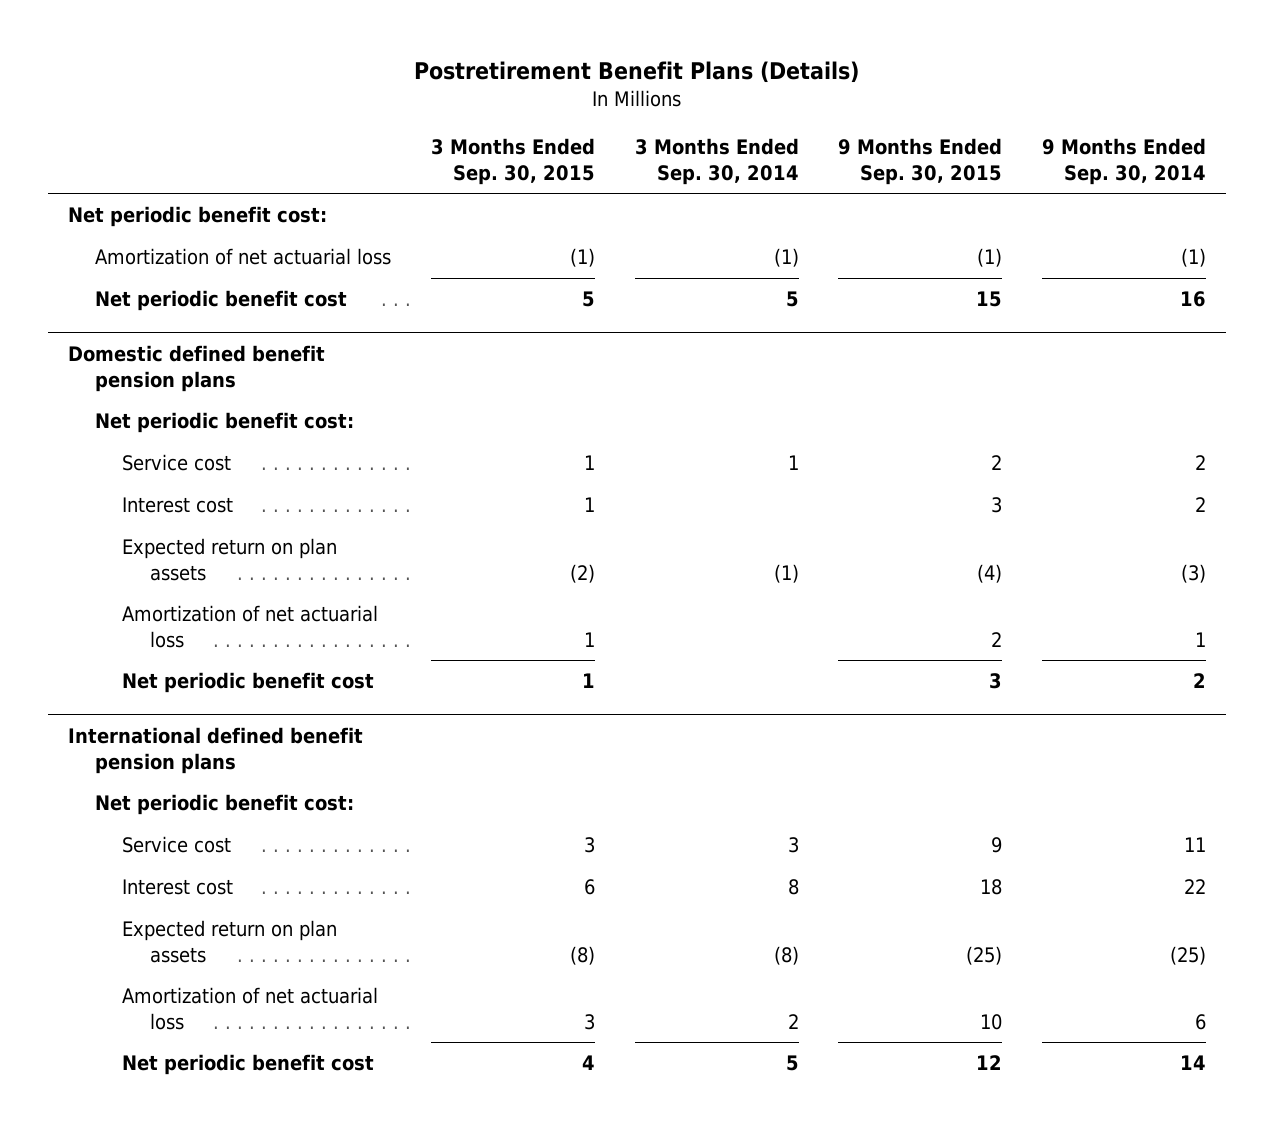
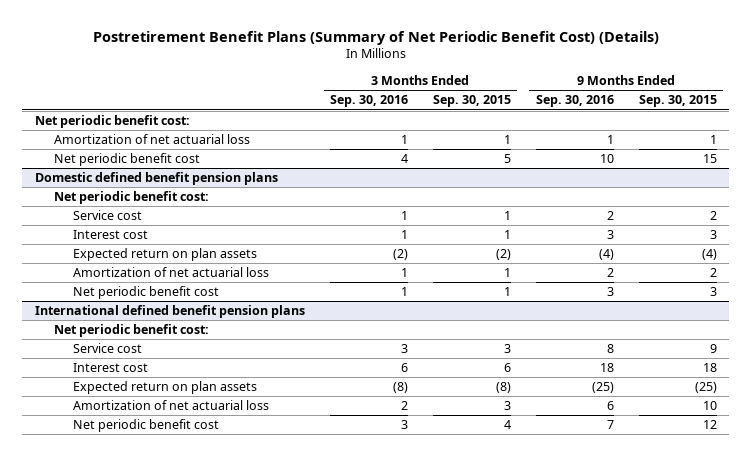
- Postretirement Benefit Plans (Details)
+ Postretirement Benefit Plans (Summary of Net Periodic Benefit Cost) (Details)
- | 3 Months Ended Sep. 30, 2015 | 3 Months Ended Sep. 30, 2014 | 9 Months Ended Sep. 30, 2015 | 9 Months Ended Sep. 30, 2014
+ | 3 Months Ended Sep. 30, 2016 | 3 Months Ended Sep. 30, 2015 | 9 Months Ended Sep. 30, 2016 | 9 Months Ended Sep. 30, 2015
- Amortization of net actuarial loss | (1) | (1) | (1) | (1)
+ Amortization of net actuarial loss | 1 | 1 | 1 | 1

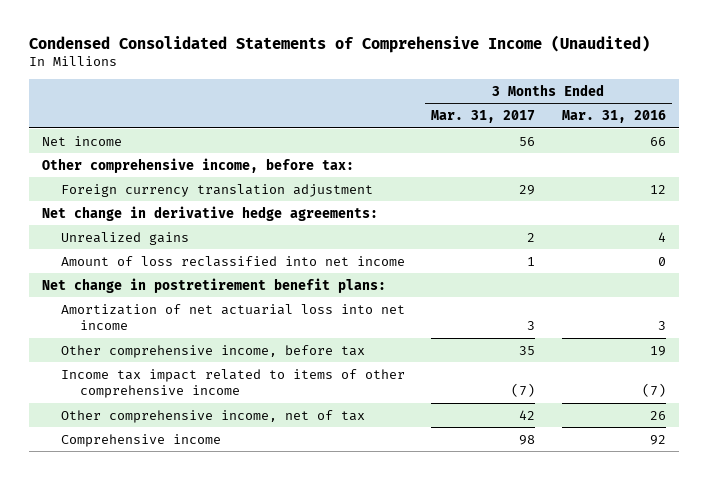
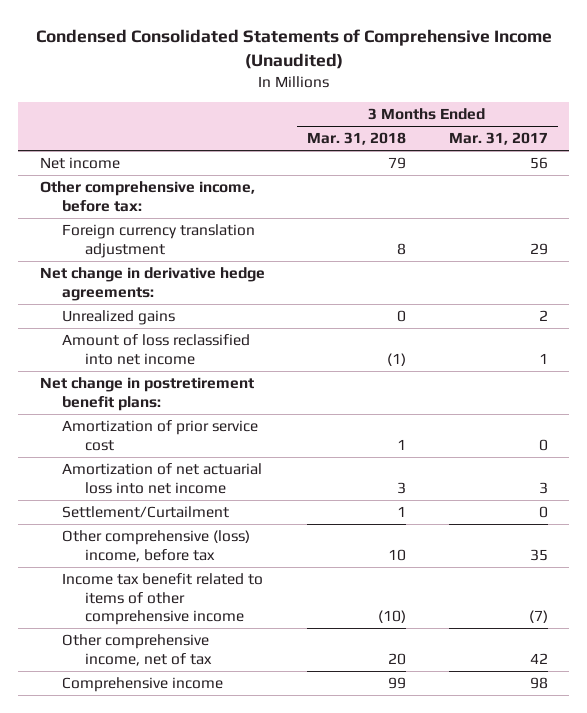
- | 3 Months Ended Mar. 31, 2017 | 3 Months Ended Mar. 31, 2016
+ | 3 Months Ended Mar. 31, 2018 | 3 Months Ended Mar. 31, 2017
+ Amortization of prior service cost | 1 | 0
- Other comprehensive income, before tax | 35 | 19
- Income tax impact related to items of other comprehensive income | (7) | (7)
+ Settlement/Curtailment | 1 | 0
+ Other comprehensive (loss) income, before tax | 10 | 35
+ Income tax benefit related to items of other comprehensive income | (10) | (7)

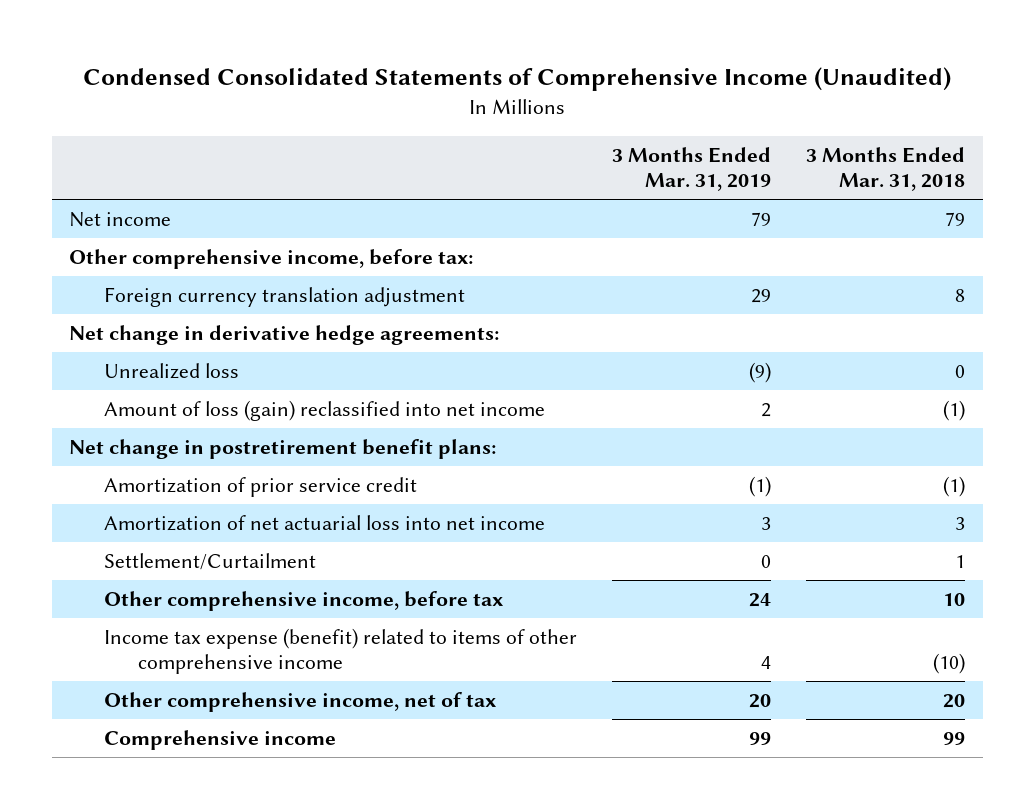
- | 3 Months Ended Mar. 31, 2018 | 3 Months Ended Mar. 31, 2017
+ | 3 Months Ended Mar. 31, 2019 | 3 Months Ended Mar. 31, 2018
- Unrealized gains | 0 | 2
- Amount of loss reclassified into net income | (1) | 1
+ Unrealized loss | (9) | 0
+ Amount of loss (gain) reclassified into net income | 2 | (1)
- Amortization of prior service cost | 1 | 0
+ Amortization of prior service credit | (1) | (1)
- Other comprehensive (loss) income, before tax | 10 | 35
- Income tax benefit related to items of other comprehensive income | (10) | (7)
+ Other comprehensive income, before tax | 24 | 10
+ Income tax expense (benefit) related to items of other comprehensive income | 4 | (10)

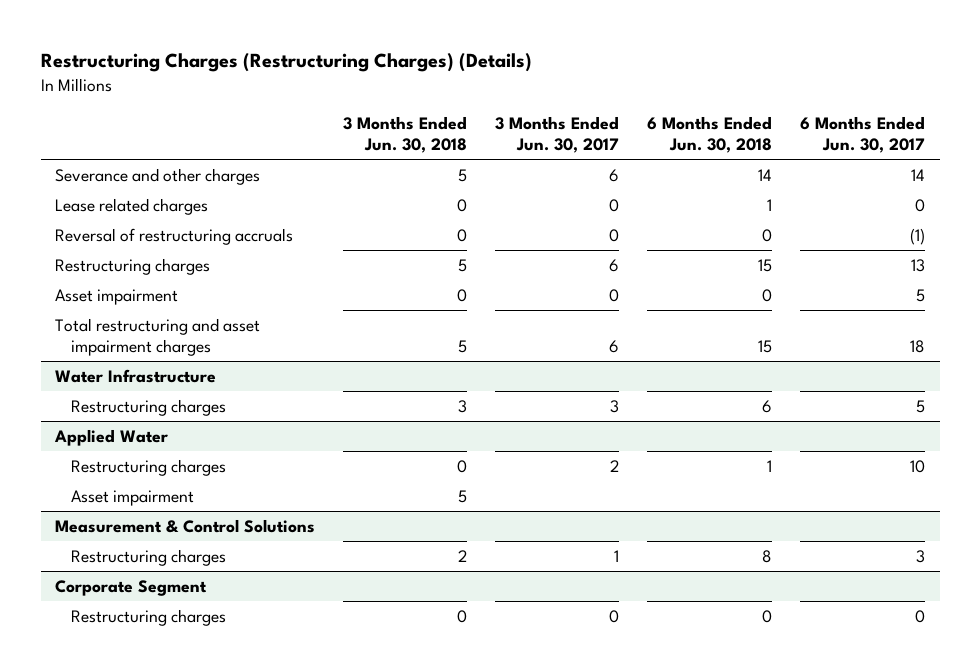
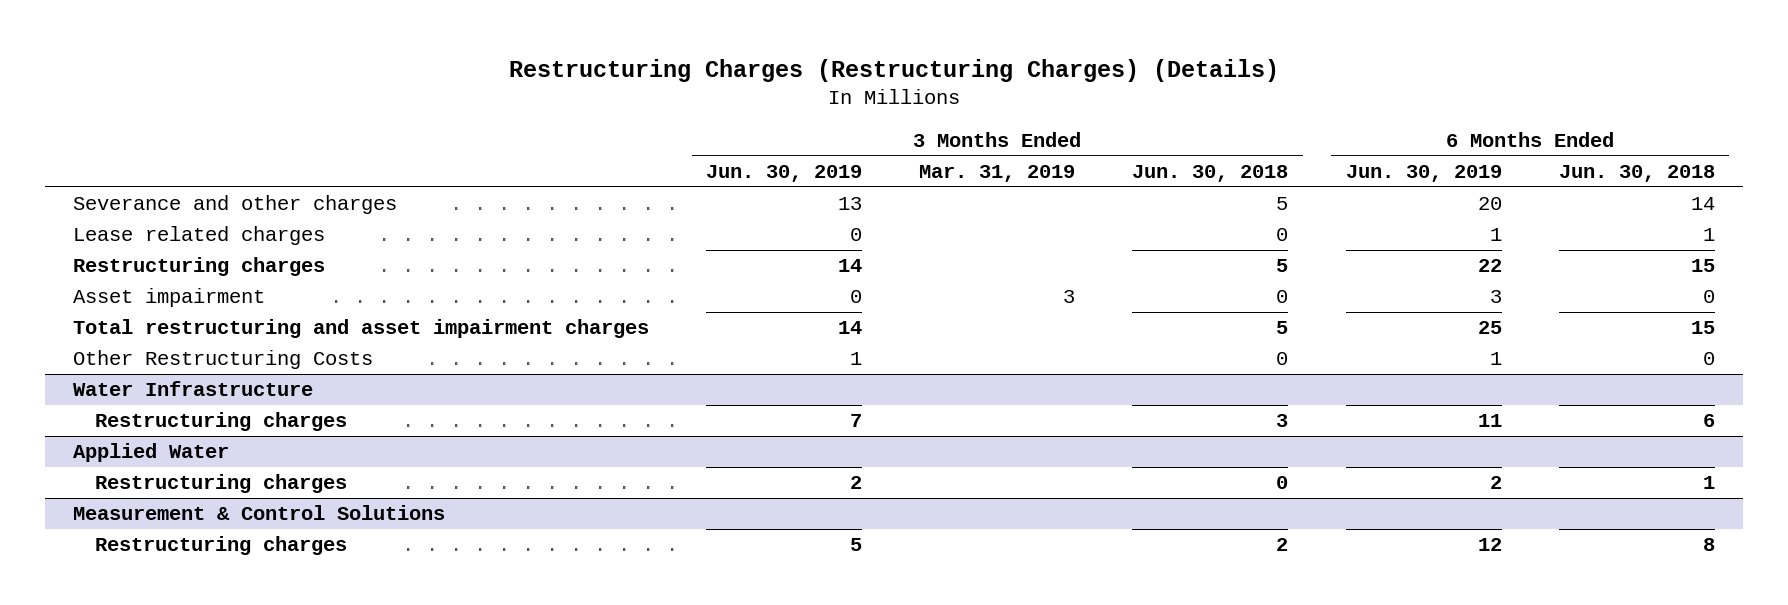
- | 3 Months Ended Jun. 30, 2018 | 3 Months Ended Jun. 30, 2017 | 6 Months Ended Jun. 30, 2018 | 6 Months Ended Jun. 30, 2017
+ | 3 Months Ended Jun. 30, 2019 | 3 Months Ended Mar. 31, 2019 | 3 Months Ended Jun. 30, 2018 | 6 Months Ended Jun. 30, 2019 | 6 Months Ended Jun. 30, 2018
- Reversal of restructuring accruals | 0 | 0 | 0 | (1)
+ Other Restructuring Costs | 1 | | 0 | 1 | 0
@ Applied Water
- Asset impairment | 5 | | |
- Corporate Segment
- Restructuring charges | 0 | 0 | 0 | 0

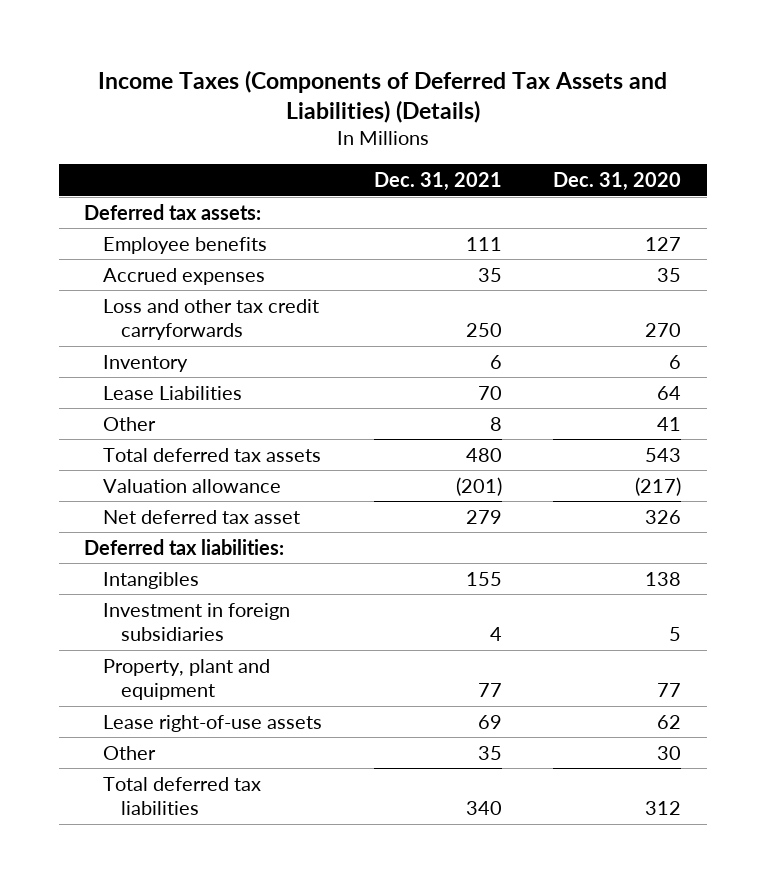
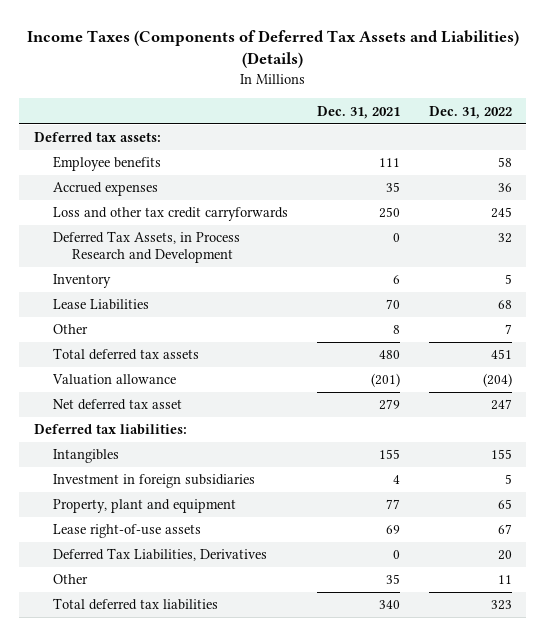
- | Dec. 31, 2021 | Dec. 31, 2020
+ | Dec. 31, 2021 | Dec. 31, 2022
+ Deferred Tax Assets, in Process Research and Development | 0 | 32
+ Deferred Tax Liabilities, Derivatives | 0 | 20

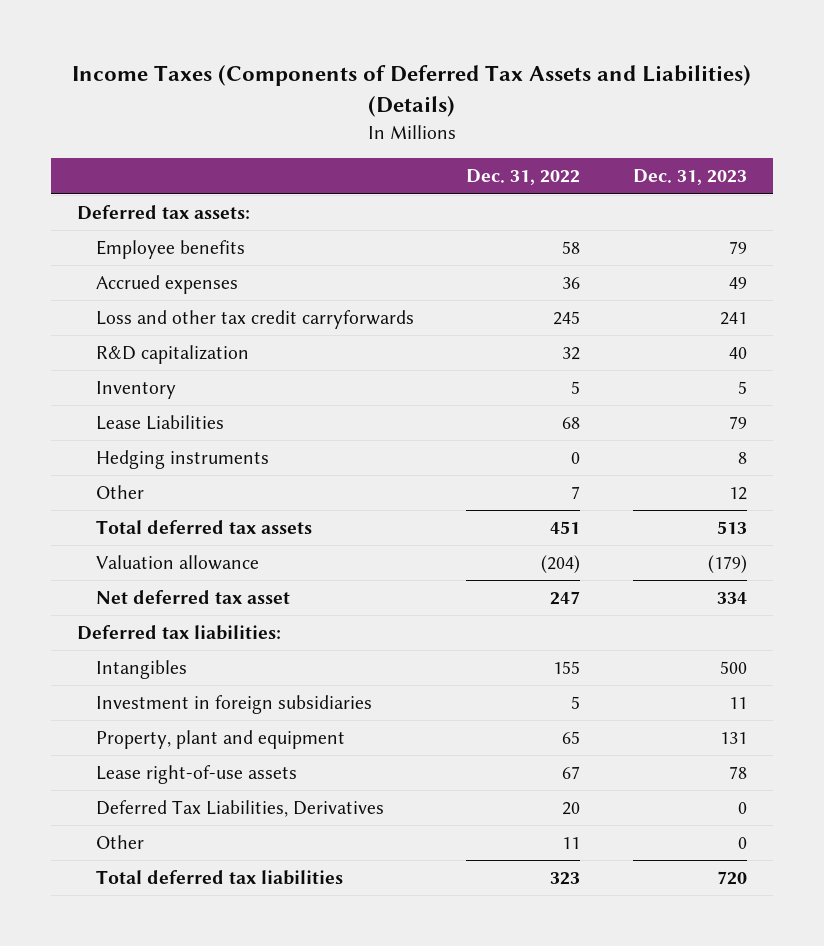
- | Dec. 31, 2021 | Dec. 31, 2022
+ | Dec. 31, 2022 | Dec. 31, 2023
- Deferred Tax Assets, in Process Research and Development | 0 | 32
+ R&D capitalization | 32 | 40
+ Hedging instruments | 0 | 8

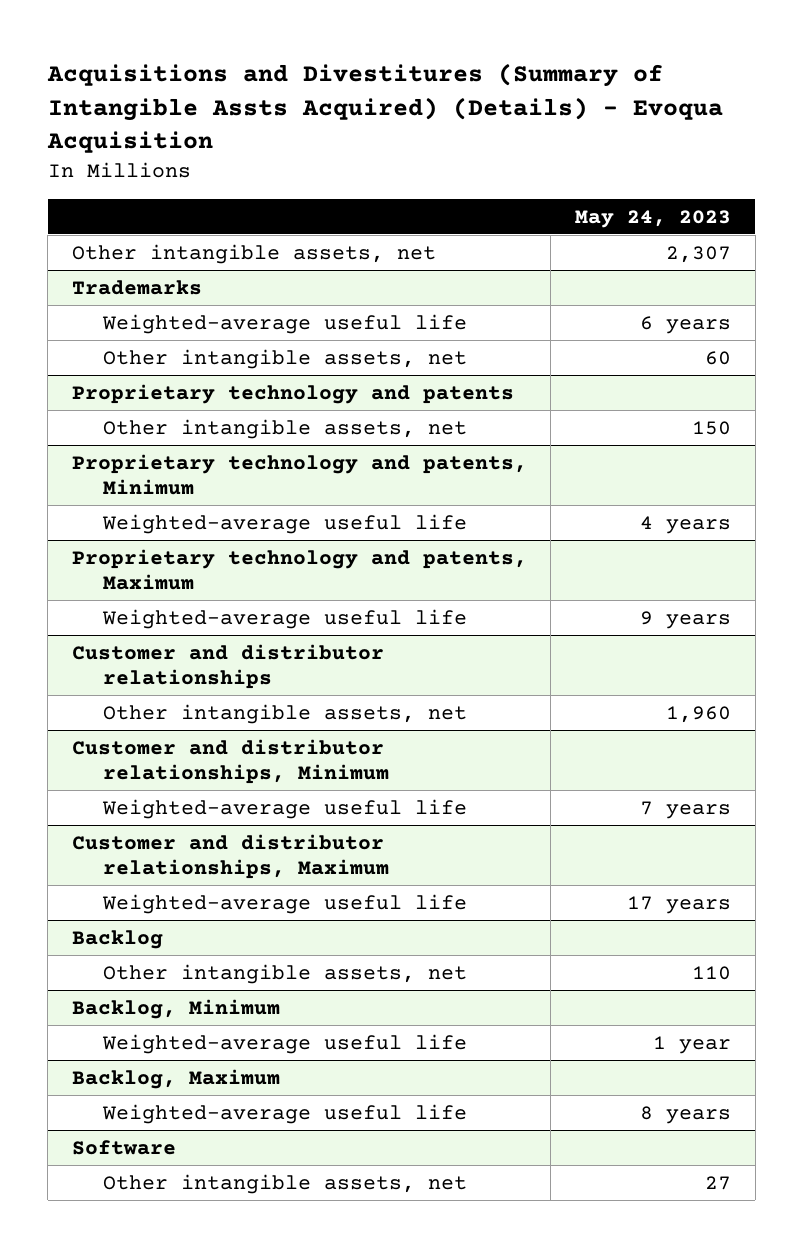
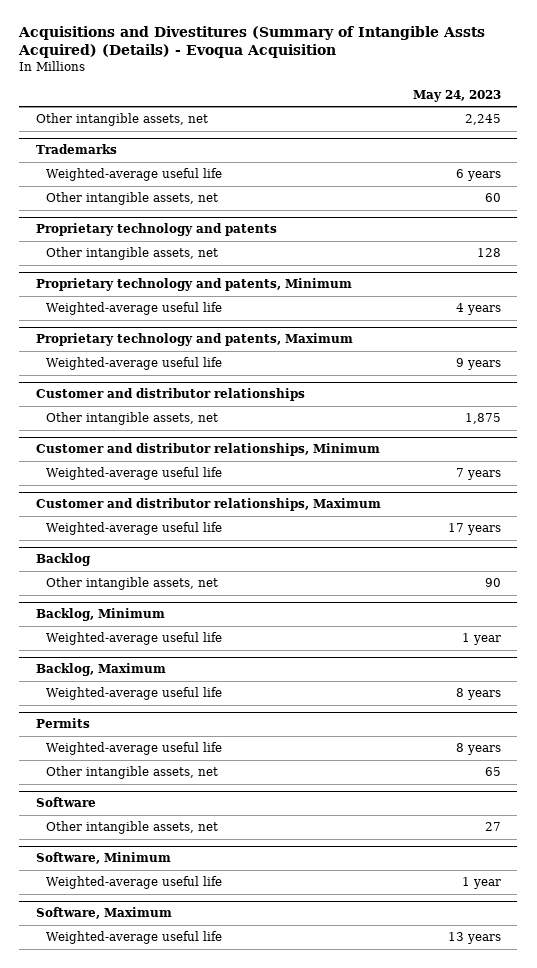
- Other intangible assets, net | 2,307
+ Other intangible assets, net | 2,245
@ Proprietary technology and patents
- Other intangible assets, net | 150
+ Other intangible assets, net | 128
@ Customer and distributor relationships
- Other intangible assets, net | 1,960
+ Other intangible assets, net | 1,875
@ Backlog
- Other intangible assets, net | 110
+ Other intangible assets, net | 90
+ Permits
+ Weighted-average useful life | 8 years
+ Other intangible assets, net | 65
+ Software, Minimum
+ Weighted-average useful life | 1 year
+ Software, Maximum
+ Weighted-average useful life | 13 years

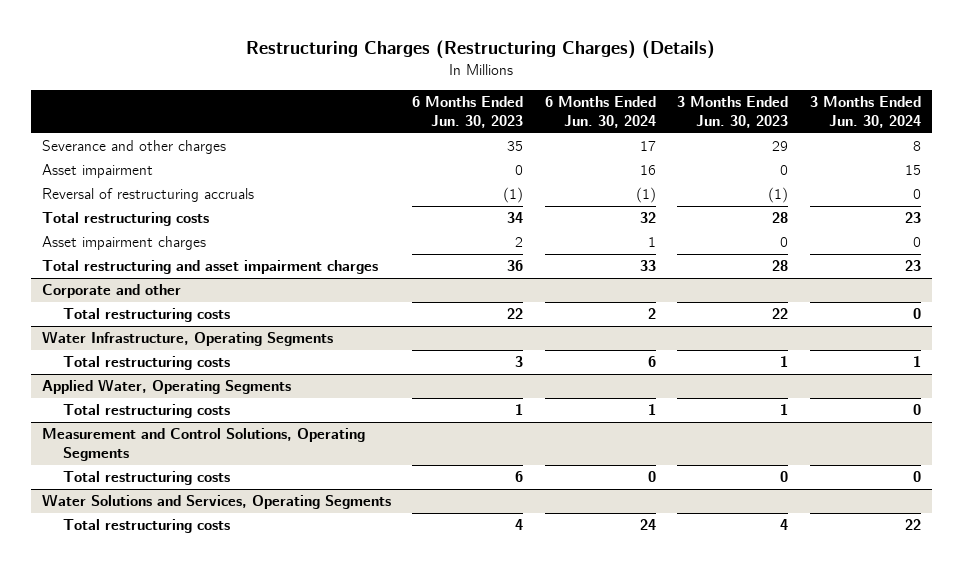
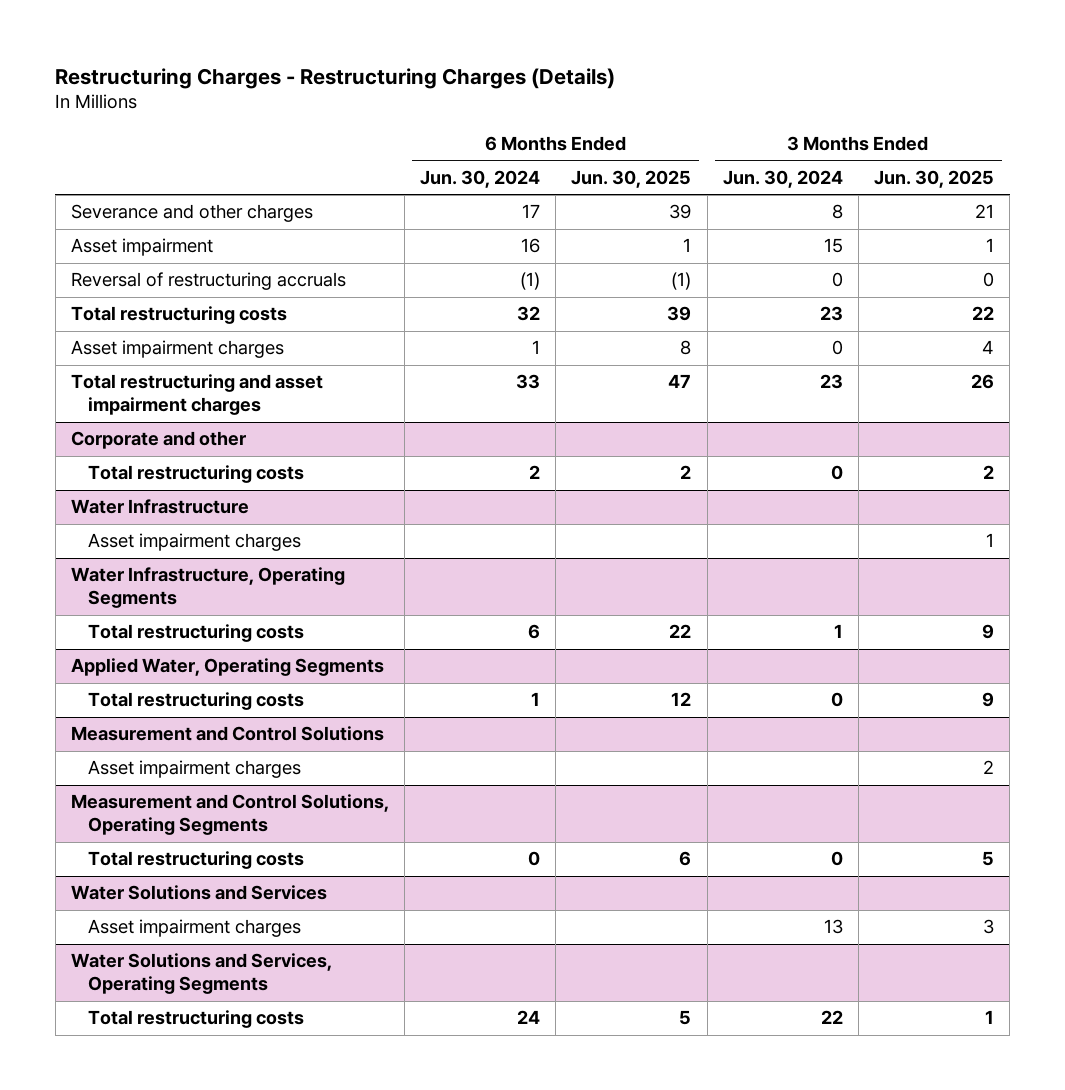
- Restructuring Charges (Restructuring Charges) (Details)
+ Restructuring Charges - Restructuring Charges (Details)
- | 6 Months Ended Jun. 30, 2023 | 6 Months Ended Jun. 30, 2024 | 3 Months Ended Jun. 30, 2023 | 3 Months Ended Jun. 30, 2024
+ | 6 Months Ended Jun. 30, 2024 | 6 Months Ended Jun. 30, 2025 | 3 Months Ended Jun. 30, 2024 | 3 Months Ended Jun. 30, 2025
+ Water Infrastructure
+ Asset impairment charges | | | | 1
+ Measurement and Control Solutions
+ Asset impairment charges | | | | 2
+ Water Solutions and Services
+ Asset impairment charges | | | 13 | 3

